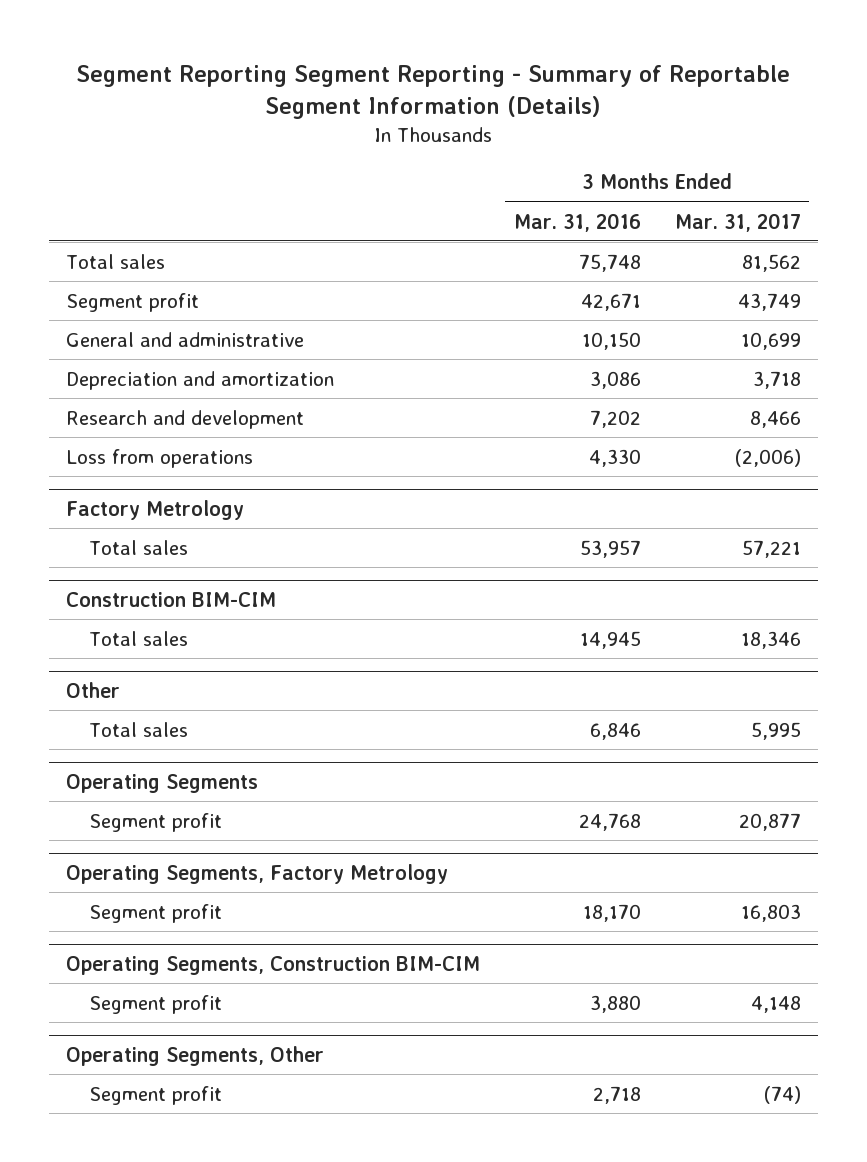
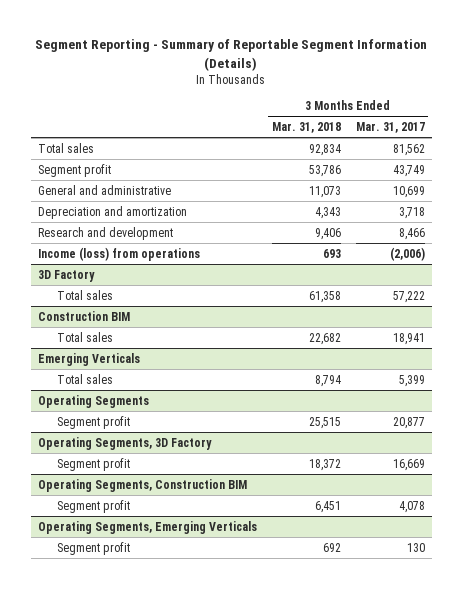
- Segment Reporting Segment Reporting - Summary of Reportable Segment Information (Details)
+ Segment Reporting - Summary of Reportable Segment Information (Details)
- | 3 Months Ended Mar. 31, 2016 | 3 Months Ended Mar. 31, 2017
+ | 3 Months Ended Mar. 31, 2018 | 3 Months Ended Mar. 31, 2017
- Loss from operations | 4,330 | (2,006)
- Factory Metrology
- Total sales | 53,957 | 57,221
- Construction BIM-CIM
- Total sales | 14,945 | 18,346
- Other
- Total sales | 6,846 | 5,995
+ Income (loss) from operations | 693 | (2,006)
+ 3D Factory
+ Total sales | 61,358 | 57,222
+ Construction BIM
+ Total sales | 22,682 | 18,941
+ Emerging Verticals
+ Total sales | 8,794 | 5,399
- Operating Segments, Factory Metrology
- Segment profit | 18,170 | 16,803
- Operating Segments, Construction BIM-CIM
- Segment profit | 3,880 | 4,148
- Operating Segments, Other
- Segment profit | 2,718 | (74)
+ Operating Segments, 3D Factory
+ Segment profit | 18,372 | 16,669
+ Operating Segments, Construction BIM
+ Segment profit | 6,451 | 4,078
+ Operating Segments, Emerging Verticals
+ Segment profit | 692 | 130

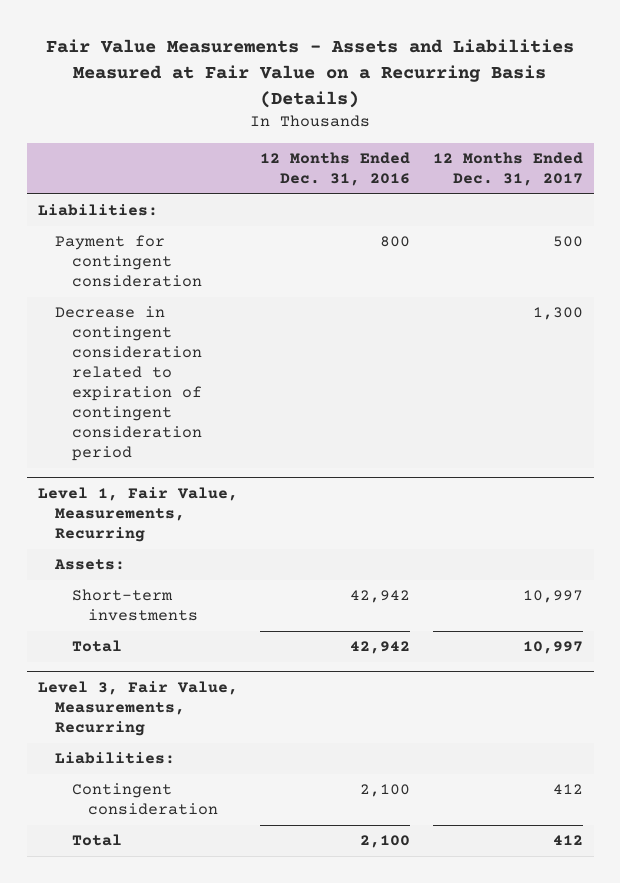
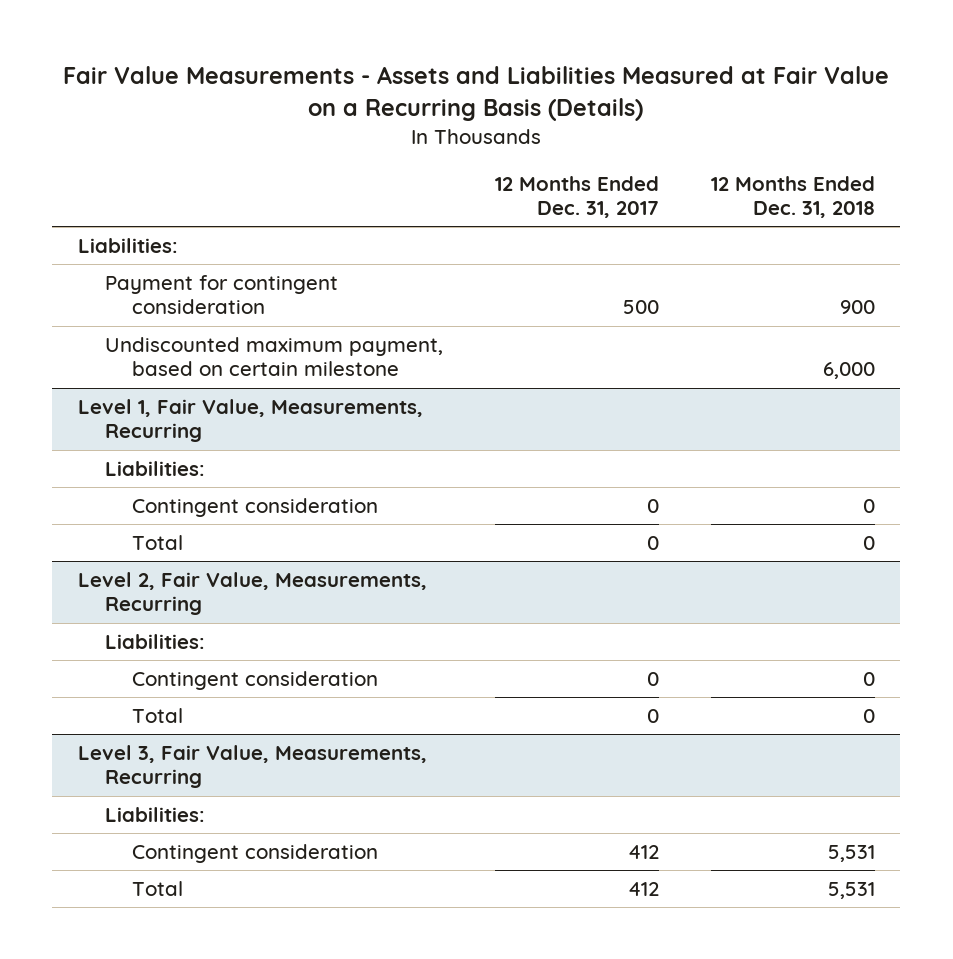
- | 12 Months Ended Dec. 31, 2016 | 12 Months Ended Dec. 31, 2017
+ | 12 Months Ended Dec. 31, 2017 | 12 Months Ended Dec. 31, 2018
- Decrease in contingent consideration related to expiration of contingent consideration period | | 1,300
+ Undiscounted maximum payment, based on certain milestone | | 6,000
@ Level 1, Fair Value, Measurements, Recurring
- Assets:
- Short-term investments | 42,942 | 10,997
- Total | 42,942 | 10,997
+ Liabilities:
+ Contingent consideration | 0 | 0
+ Total | 0 | 0
+ Level 2, Fair Value, Measurements, Recurring
+ Liabilities:
+ Contingent consideration | 0 | 0
+ Total | 0 | 0

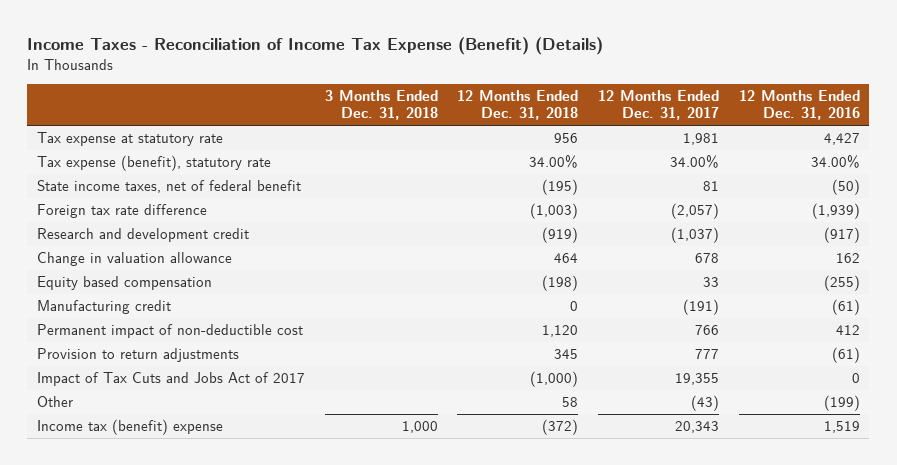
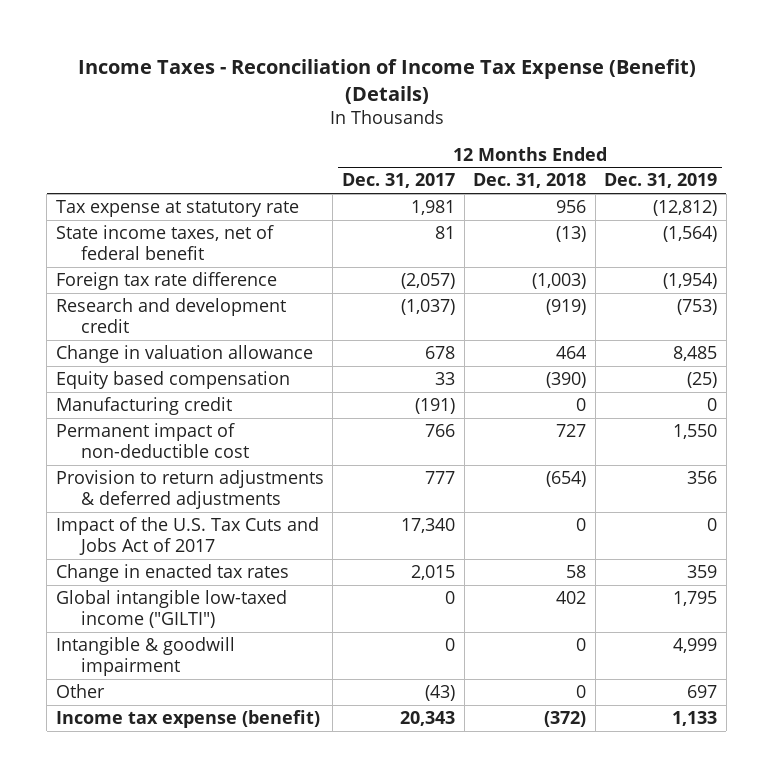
- | 3 Months Ended Dec. 31, 2018 | 12 Months Ended Dec. 31, 2018 | 12 Months Ended Dec. 31, 2017 | 12 Months Ended Dec. 31, 2016
+ | 12 Months Ended Dec. 31, 2017 | 12 Months Ended Dec. 31, 2018 | 12 Months Ended Dec. 31, 2019
- Tax expense (benefit), statutory rate | | 34.00% | 34.00% | 34.00%
- State income taxes, net of federal benefit | | (195) | 81 | (50)
+ State income taxes, net of federal benefit | 81 | (13) | (1,564)
- Equity based compensation | | (198) | 33 | (255)
+ Equity based compensation | 33 | (390) | (25)
- Permanent impact of non-deductible cost | | 1,120 | 766 | 412
- Provision to return adjustments | | 345 | 777 | (61)
- Impact of Tax Cuts and Jobs Act of 2017 | | (1,000) | 19,355 | 0
- Other | | 58 | (43) | (199)
- Income tax (benefit) expense | 1,000 | (372) | 20,343 | 1,519
+ Permanent impact of non-deductible cost | 766 | 727 | 1,550
+ Provision to return adjustments & deferred adjustments | 777 | (654) | 356
+ Impact of the U.S. Tax Cuts and Jobs Act of 2017 | 17,340 | 0 | 0
+ Change in enacted tax rates | 2,015 | 58 | 359
+ Global intangible low-taxed income ("GILTI") | 0 | 402 | 1,795
+ Intangible & goodwill impairment | 0 | 0 | 4,999
+ Other | (43) | 0 | 697
+ Income tax expense (benefit) | 20,343 | (372) | 1,133

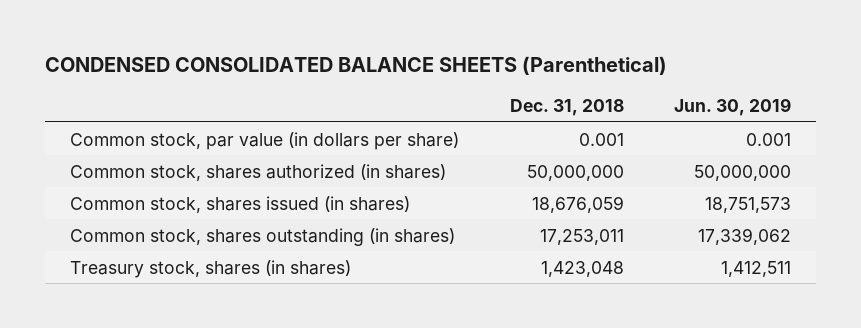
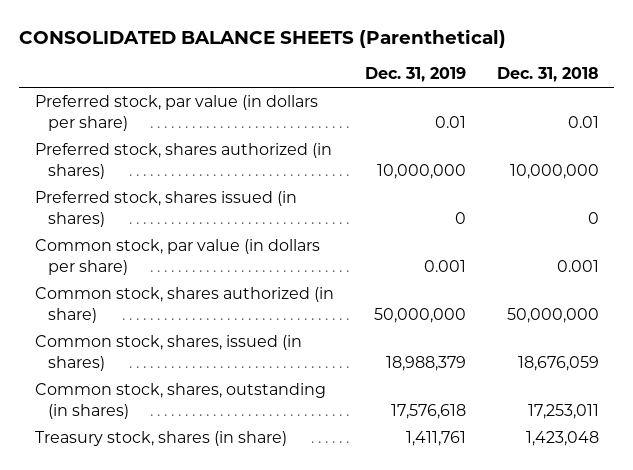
- CONDENSED CONSOLIDATED BALANCE SHEETS (Parenthetical)
+ CONSOLIDATED BALANCE SHEETS (Parenthetical)
- | Dec. 31, 2018 | Jun. 30, 2019
+ | Dec. 31, 2019 | Dec. 31, 2018
+ Preferred stock, par value (in dollars per share) | 0.01 | 0.01
+ Preferred stock, shares authorized (in shares) | 10,000,000 | 10,000,000
+ Preferred stock, shares issued (in shares) | 0 | 0
- Common stock, shares authorized (in shares) | 50,000,000 | 50,000,000
- Common stock, shares issued (in shares) | 18,676,059 | 18,751,573
- Common stock, shares outstanding (in shares) | 17,253,011 | 17,339,062
- Treasury stock, shares (in shares) | 1,423,048 | 1,412,511
+ Common stock, shares authorized (in share) | 50,000,000 | 50,000,000
+ Common stock, shares, issued (in shares) | 18,988,379 | 18,676,059
+ Common stock, shares, outstanding (in shares) | 17,576,618 | 17,253,011
+ Treasury stock, shares (in share) | 1,411,761 | 1,423,048

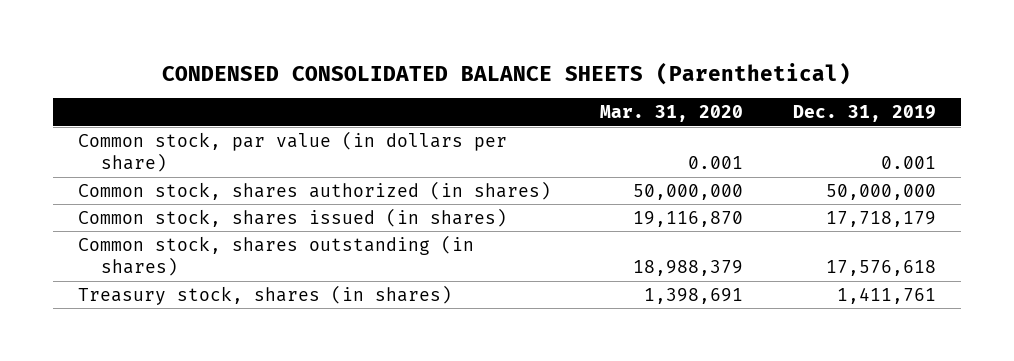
- CONSOLIDATED BALANCE SHEETS (Parenthetical)
+ CONDENSED CONSOLIDATED BALANCE SHEETS (Parenthetical)
- | Dec. 31, 2019 | Dec. 31, 2018
+ | Mar. 31, 2020 | Dec. 31, 2019
- Preferred stock, par value (in dollars per share) | 0.01 | 0.01
- Preferred stock, shares authorized (in shares) | 10,000,000 | 10,000,000
- Preferred stock, shares issued (in shares) | 0 | 0
- Common stock, shares authorized (in share) | 50,000,000 | 50,000,000
- Common stock, shares, issued (in shares) | 18,988,379 | 18,676,059
- Common stock, shares, outstanding (in shares) | 17,576,618 | 17,253,011
- Treasury stock, shares (in share) | 1,411,761 | 1,423,048
+ Common stock, shares authorized (in shares) | 50,000,000 | 50,000,000
+ Common stock, shares issued (in shares) | 19,116,870 | 17,718,179
+ Common stock, shares outstanding (in shares) | 18,988,379 | 17,576,618
+ Treasury stock, shares (in shares) | 1,398,691 | 1,411,761

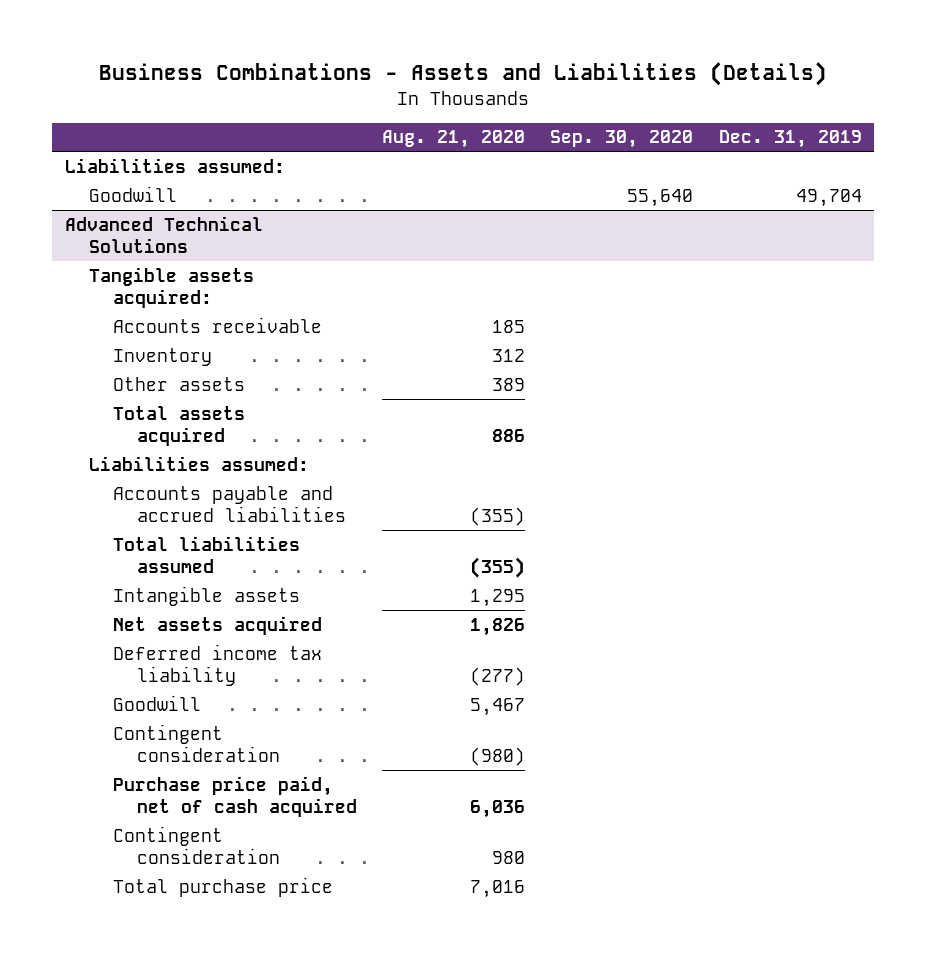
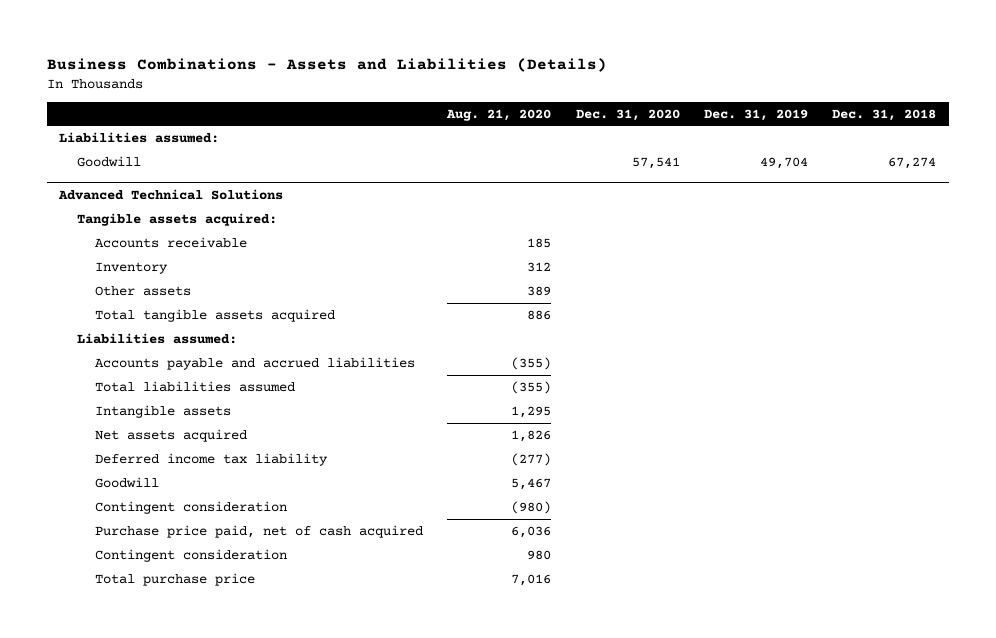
- | Aug. 21, 2020 | Sep. 30, 2020 | Dec. 31, 2019
+ | Aug. 21, 2020 | Dec. 31, 2020 | Dec. 31, 2019 | Dec. 31, 2018
@ Advanced Technical Solutions
- Total assets acquired | 886 | |
+ Total tangible assets acquired | 886 | | |

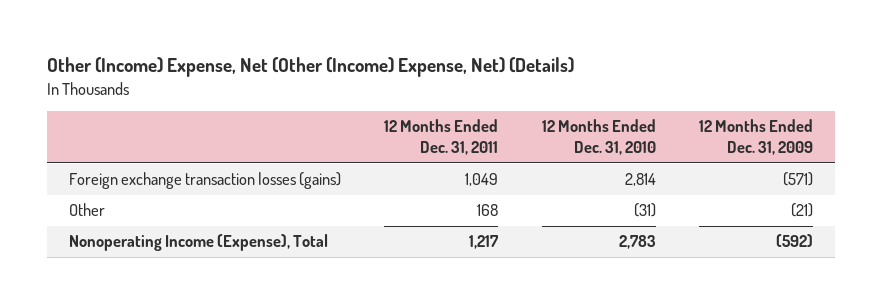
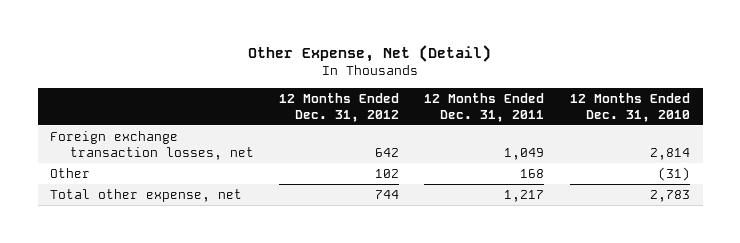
- Other (Income) Expense, Net (Other (Income) Expense, Net) (Details)
+ Other Expense, Net (Detail)
- | 12 Months Ended Dec. 31, 2011 | 12 Months Ended Dec. 31, 2010 | 12 Months Ended Dec. 31, 2009
+ | 12 Months Ended Dec. 31, 2012 | 12 Months Ended Dec. 31, 2011 | 12 Months Ended Dec. 31, 2010
- Foreign exchange transaction losses (gains) | 1,049 | 2,814 | (571)
+ Foreign exchange transaction losses, net | 642 | 1,049 | 2,814
- Nonoperating Income (Expense), Total | 1,217 | 2,783 | (592)
+ Total other expense, net | 744 | 1,217 | 2,783

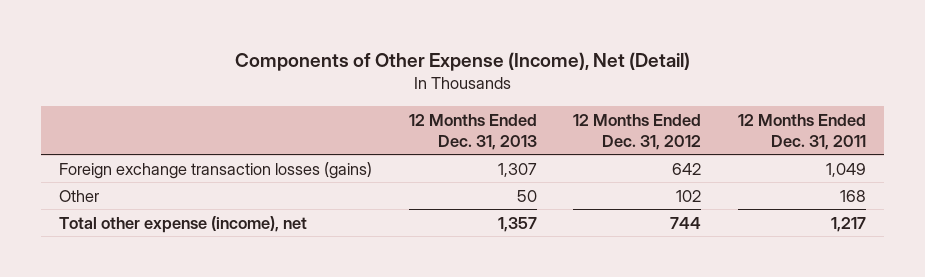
- Other Expense, Net (Detail)
+ Components of Other Expense (Income), Net (Detail)
- | 12 Months Ended Dec. 31, 2012 | 12 Months Ended Dec. 31, 2011 | 12 Months Ended Dec. 31, 2010
+ | 12 Months Ended Dec. 31, 2013 | 12 Months Ended Dec. 31, 2012 | 12 Months Ended Dec. 31, 2011
- Foreign exchange transaction losses, net | 642 | 1,049 | 2,814
+ Foreign exchange transaction losses (gains) | 1,307 | 642 | 1,049
- Total other expense, net | 744 | 1,217 | 2,783
+ Total other expense (income), net | 1,357 | 744 | 1,217

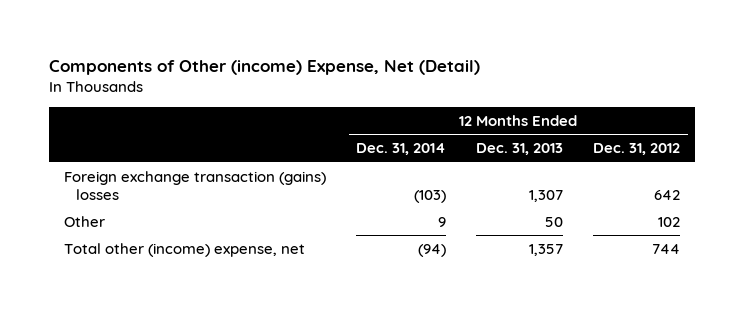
- Components of Other Expense (Income), Net (Detail)
+ Components of Other (income) Expense, Net (Detail)
- | 12 Months Ended Dec. 31, 2013 | 12 Months Ended Dec. 31, 2012 | 12 Months Ended Dec. 31, 2011
+ | 12 Months Ended Dec. 31, 2014 | 12 Months Ended Dec. 31, 2013 | 12 Months Ended Dec. 31, 2012
- Foreign exchange transaction losses (gains) | 1,307 | 642 | 1,049
+ Foreign exchange transaction (gains) losses | (103) | 1,307 | 642
- Total other expense (income), net | 1,357 | 744 | 1,217
+ Total other (income) expense, net | (94) | 1,357 | 744

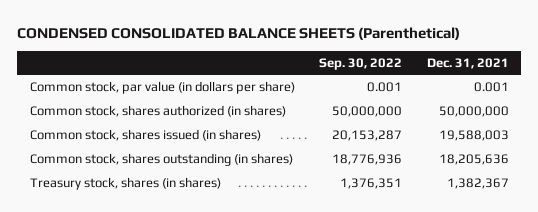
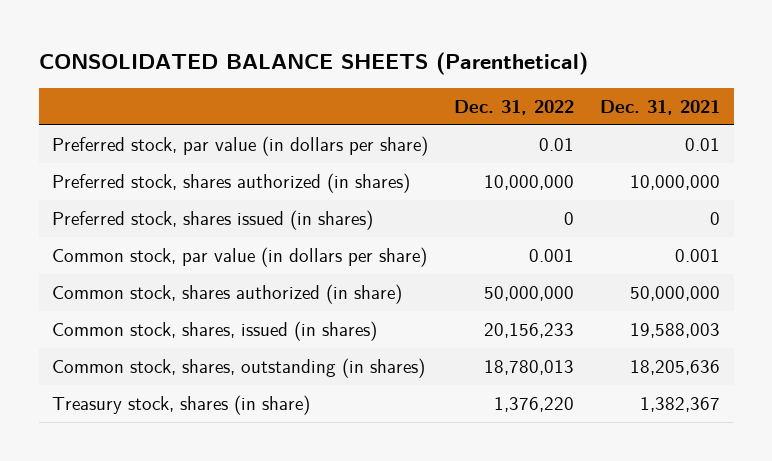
- CONDENSED CONSOLIDATED BALANCE SHEETS (Parenthetical)
+ CONSOLIDATED BALANCE SHEETS (Parenthetical)
- | Sep. 30, 2022 | Dec. 31, 2021
+ | Dec. 31, 2022 | Dec. 31, 2021
+ Preferred stock, par value (in dollars per share) | 0.01 | 0.01
+ Preferred stock, shares authorized (in shares) | 10,000,000 | 10,000,000
+ Preferred stock, shares issued (in shares) | 0 | 0
- Common stock, shares authorized (in shares) | 50,000,000 | 50,000,000
- Common stock, shares issued (in shares) | 20,153,287 | 19,588,003
- Common stock, shares outstanding (in shares) | 18,776,936 | 18,205,636
- Treasury stock, shares (in shares) | 1,376,351 | 1,382,367
+ Common stock, shares authorized (in share) | 50,000,000 | 50,000,000
+ Common stock, shares, issued (in shares) | 20,156,233 | 19,588,003
+ Common stock, shares, outstanding (in shares) | 18,780,013 | 18,205,636
+ Treasury stock, shares (in share) | 1,376,220 | 1,382,367

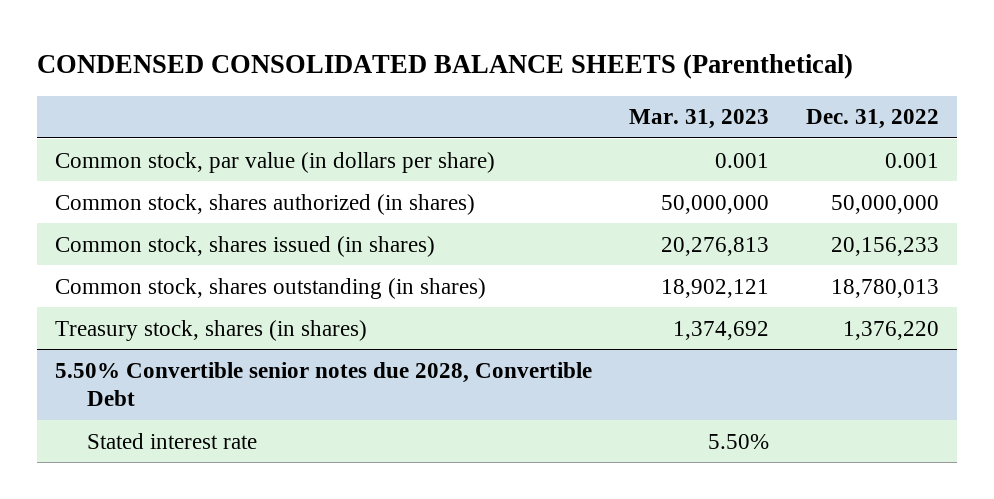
- CONSOLIDATED BALANCE SHEETS (Parenthetical)
+ CONDENSED CONSOLIDATED BALANCE SHEETS (Parenthetical)
- | Dec. 31, 2022 | Dec. 31, 2021
+ | Mar. 31, 2023 | Dec. 31, 2022
- Preferred stock, par value (in dollars per share) | 0.01 | 0.01
- Preferred stock, shares authorized (in shares) | 10,000,000 | 10,000,000
- Preferred stock, shares issued (in shares) | 0 | 0
- Common stock, shares authorized (in share) | 50,000,000 | 50,000,000
- Common stock, shares, issued (in shares) | 20,156,233 | 19,588,003
- Common stock, shares, outstanding (in shares) | 18,780,013 | 18,205,636
- Treasury stock, shares (in share) | 1,376,220 | 1,382,367
+ Common stock, shares authorized (in shares) | 50,000,000 | 50,000,000
+ Common stock, shares issued (in shares) | 20,276,813 | 20,156,233
+ Common stock, shares outstanding (in shares) | 18,902,121 | 18,780,013
+ Treasury stock, shares (in shares) | 1,374,692 | 1,376,220
+ 5.50% Convertible senior notes due 2028, Convertible Debt
+ Stated interest rate | 5.50% |

